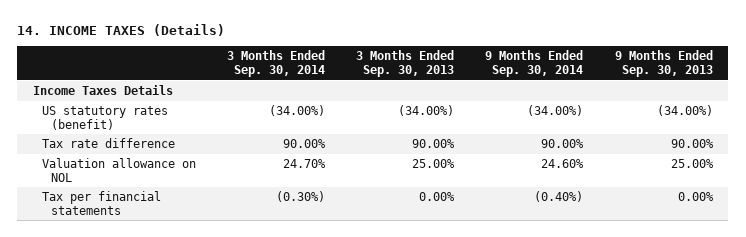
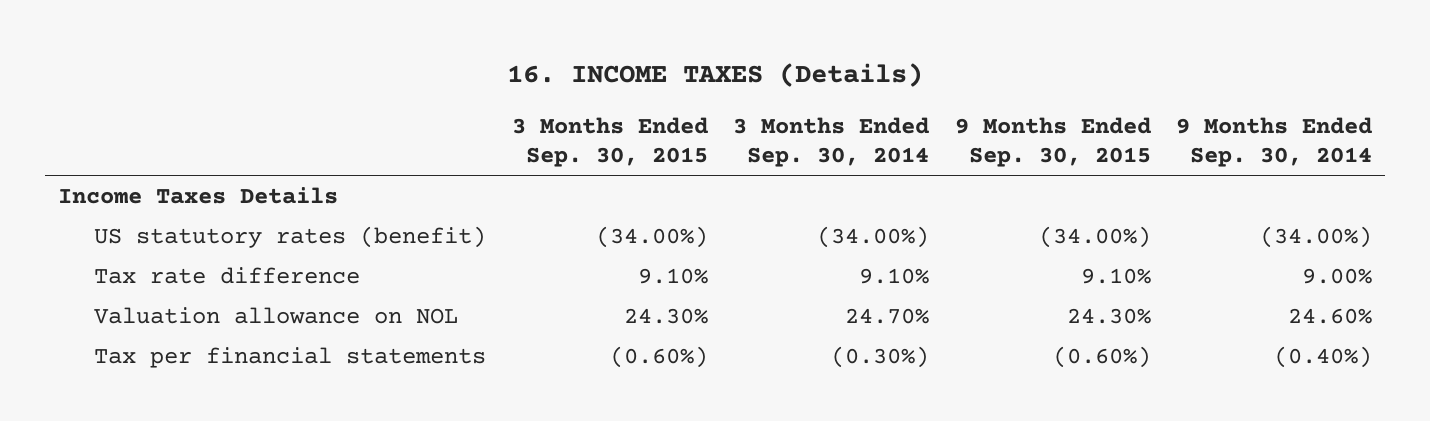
- 14. INCOME TAXES (Details)
+ 16. INCOME TAXES (Details)
- | 3 Months Ended Sep. 30, 2014 | 3 Months Ended Sep. 30, 2013 | 9 Months Ended Sep. 30, 2014 | 9 Months Ended Sep. 30, 2013
+ | 3 Months Ended Sep. 30, 2015 | 3 Months Ended Sep. 30, 2014 | 9 Months Ended Sep. 30, 2015 | 9 Months Ended Sep. 30, 2014
- Tax rate difference | 90.00% | 90.00% | 90.00% | 90.00%
+ Tax rate difference | 9.10% | 9.10% | 9.10% | 9.00%

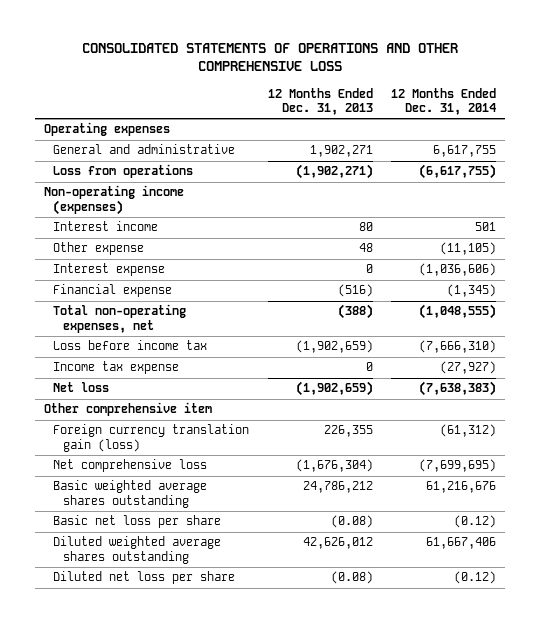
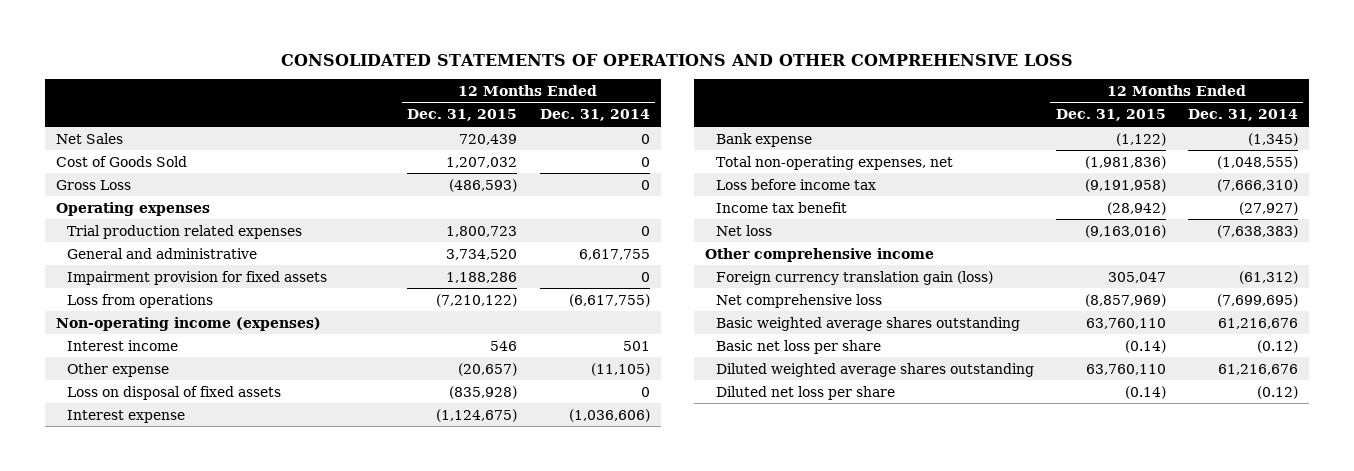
- | 12 Months Ended Dec. 31, 2013 | 12 Months Ended Dec. 31, 2014
+ | 12 Months Ended Dec. 31, 2015 | 12 Months Ended Dec. 31, 2014
+ Net Sales | 720,439 | 0
+ Cost of Goods Sold | 1,207,032 | 0
+ Gross Loss | (486,593) | 0
+ Trial production related expenses | 1,800,723 | 0
+ Impairment provision for fixed assets | 1,188,286 | 0
+ Loss on disposal of fixed assets | (835,928) | 0
- Financial expense | (516) | (1,345)
+ Bank expense | (1,122) | (1,345)
- Income tax expense | 0 | (27,927)
+ Income tax benefit | (28,942) | (27,927)
- Other comprehensive item
+ Other comprehensive income
- Diluted weighted average shares outstanding | 42,626,012 | 61,667,406
+ Diluted weighted average shares outstanding | 63,760,110 | 61,216,676

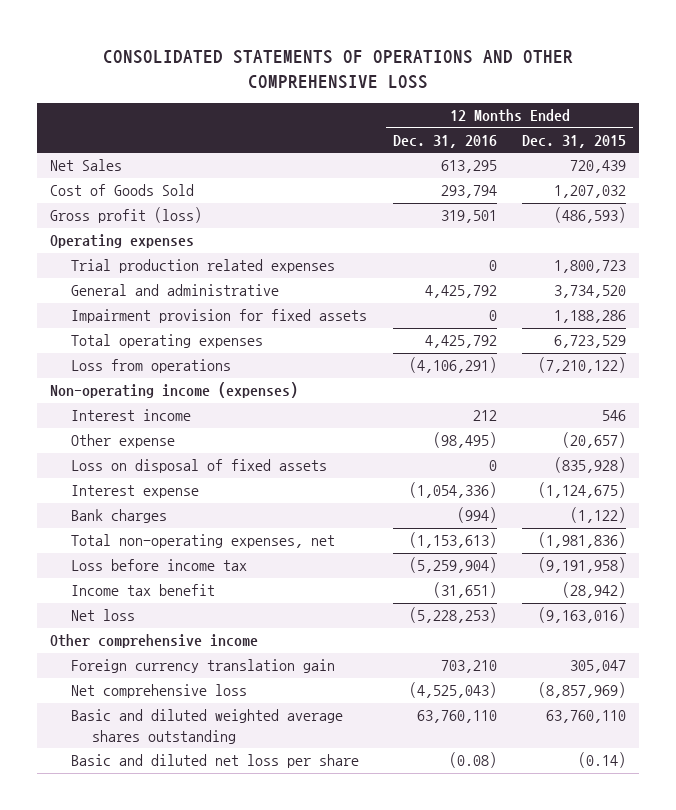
- | 12 Months Ended Dec. 31, 2015 | 12 Months Ended Dec. 31, 2014
+ | 12 Months Ended Dec. 31, 2016 | 12 Months Ended Dec. 31, 2015
- Gross Loss | (486,593) | 0
+ Gross profit (loss) | 319,501 | (486,593)
+ Total operating expenses | 4,425,792 | 6,723,529
- Bank expense | (1,122) | (1,345)
+ Bank charges | (994) | (1,122)
- Foreign currency translation gain (loss) | 305,047 | (61,312)
+ Foreign currency translation gain | 703,210 | 305,047
- Basic weighted average shares outstanding | 63,760,110 | 61,216,676
- Basic net loss per share | (0.14) | (0.12)
- Diluted weighted average shares outstanding | 63,760,110 | 61,216,676
- Diluted net loss per share | (0.14) | (0.12)
+ Basic and diluted weighted average shares outstanding | 63,760,110 | 63,760,110
+ Basic and diluted net loss per share | (0.08) | (0.14)

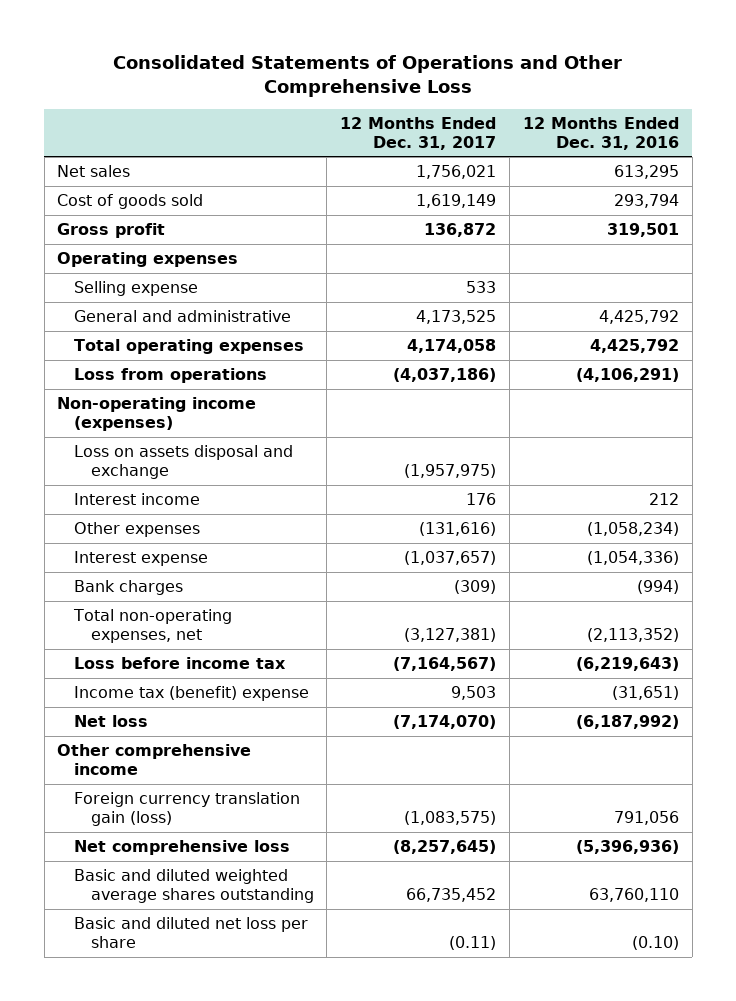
- CONSOLIDATED STATEMENTS OF OPERATIONS AND OTHER COMPREHENSIVE LOSS
+ Consolidated Statements of Operations and Other Comprehensive Loss
- | 12 Months Ended Dec. 31, 2016 | 12 Months Ended Dec. 31, 2015
+ | 12 Months Ended Dec. 31, 2017 | 12 Months Ended Dec. 31, 2016
- Net Sales | 613,295 | 720,439
- Cost of Goods Sold | 293,794 | 1,207,032
- Gross profit (loss) | 319,501 | (486,593)
+ Net sales | 1,756,021 | 613,295
+ Cost of goods sold | 1,619,149 | 293,794
+ Gross profit | 136,872 | 319,501
- Trial production related expenses | 0 | 1,800,723
+ Selling expense | 533 |
- Impairment provision for fixed assets | 0 | 1,188,286
+ Loss on assets disposal and exchange | (1,957,975) |
- Other expense | (98,495) | (20,657)
- Loss on disposal of fixed assets | 0 | (835,928)
+ Other expenses | (131,616) | (1,058,234)
- Total non-operating expenses, net | (1,153,613) | (1,981,836)
- Loss before income tax | (5,259,904) | (9,191,958)
- Income tax benefit | (31,651) | (28,942)
- Net loss | (5,228,253) | (9,163,016)
+ Total non-operating expenses, net | (3,127,381) | (2,113,352)
+ Loss before income tax | (7,164,567) | (6,219,643)
+ Income tax (benefit) expense | 9,503 | (31,651)
+ Net loss | (7,174,070) | (6,187,992)
- Foreign currency translation gain | 703,210 | 305,047
- Net comprehensive loss | (4,525,043) | (8,857,969)
+ Foreign currency translation gain (loss) | (1,083,575) | 791,056
+ Net comprehensive loss | (8,257,645) | (5,396,936)
- Basic and diluted net loss per share | (0.08) | (0.14)
+ Basic and diluted net loss per share | (0.11) | (0.10)

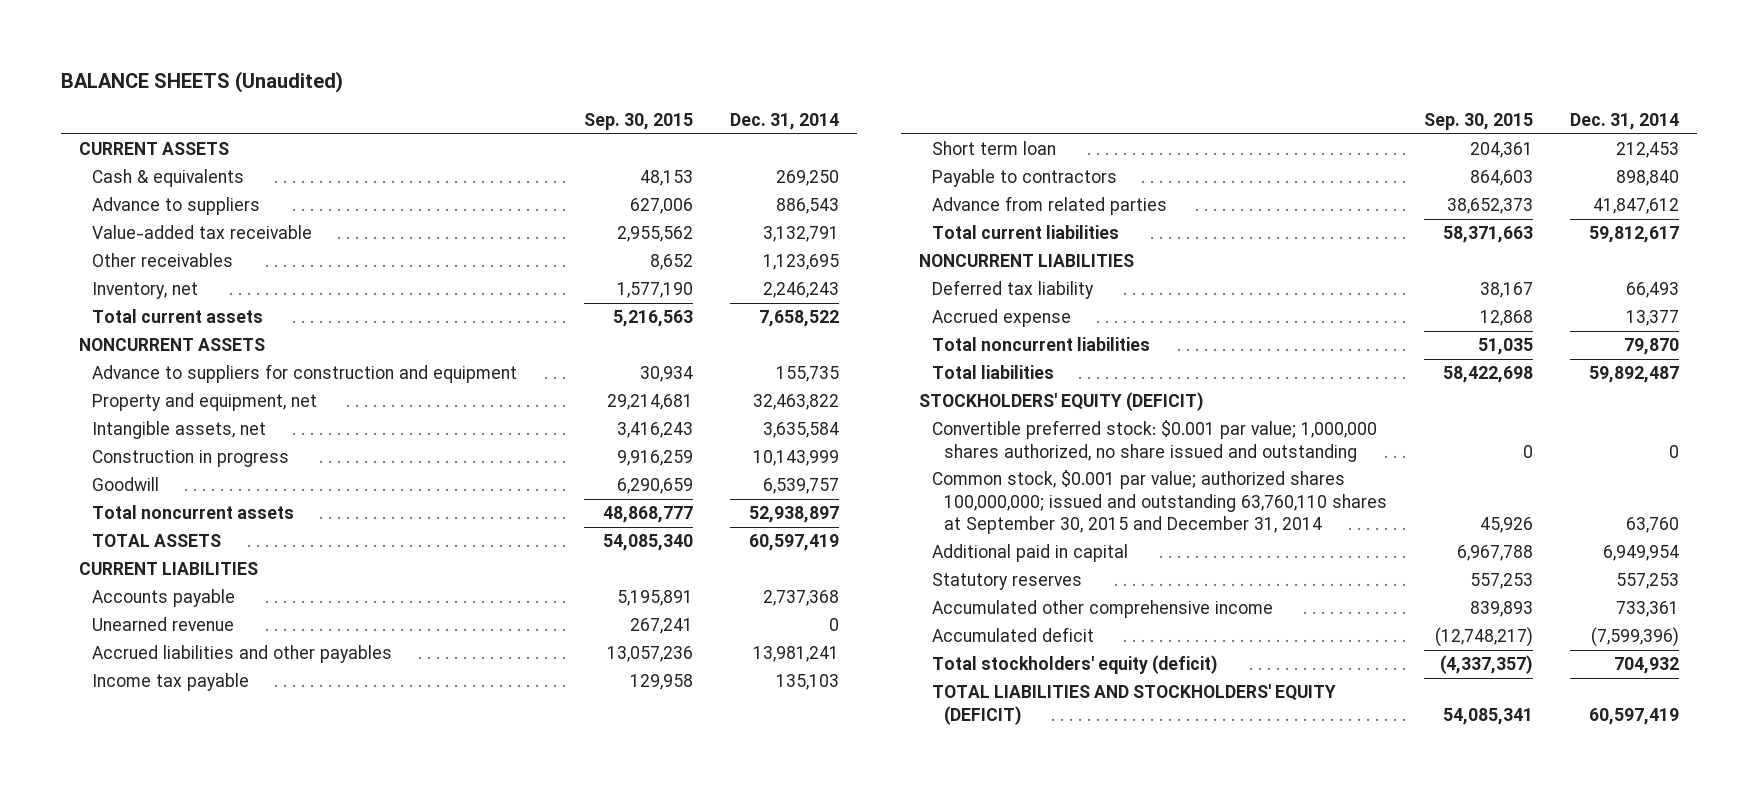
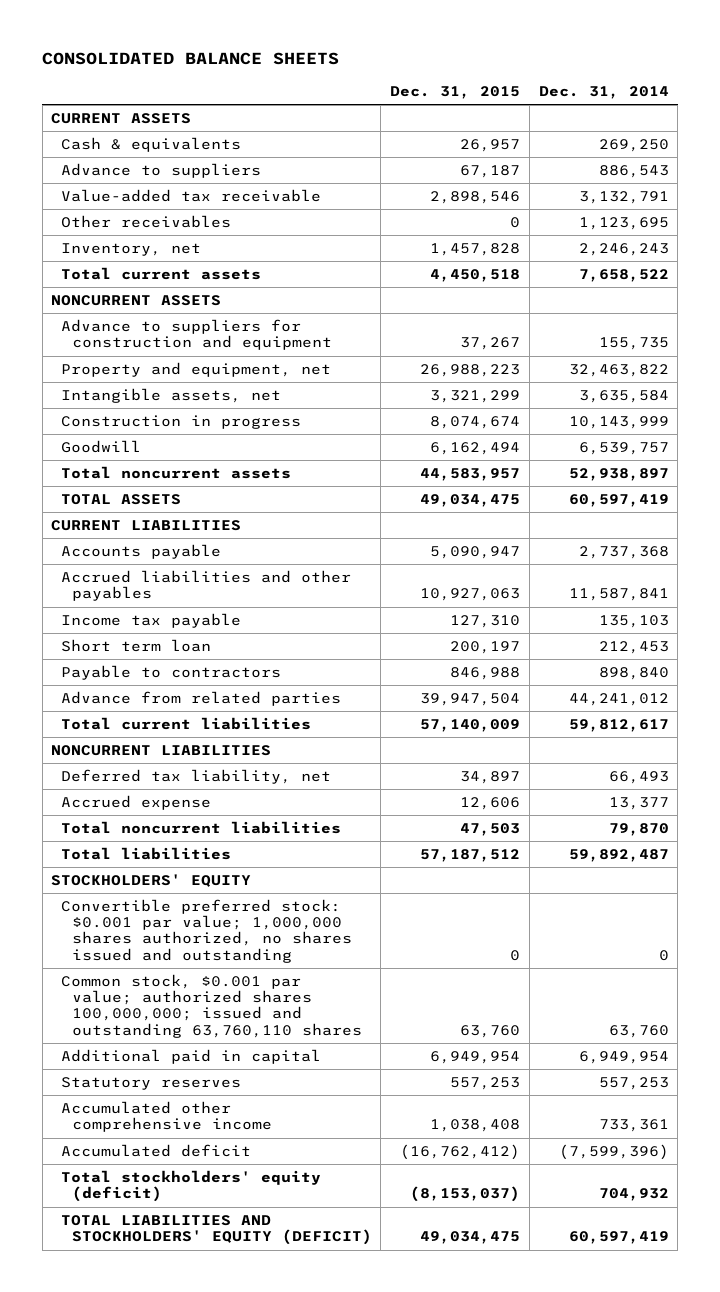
- BALANCE SHEETS (Unaudited)
+ CONSOLIDATED BALANCE SHEETS
- | Sep. 30, 2015 | Dec. 31, 2014
+ | Dec. 31, 2015 | Dec. 31, 2014
- Unearned revenue | 267,241 | 0
- Accrued liabilities and other payables | 13,057,236 | 13,981,241
+ Accrued liabilities and other payables | 10,927,063 | 11,587,841
- Advance from related parties | 38,652,373 | 41,847,612
+ Advance from related parties | 39,947,504 | 44,241,012
- Deferred tax liability | 38,167 | 66,493
+ Deferred tax liability, net | 34,897 | 66,493
- STOCKHOLDERS' EQUITY (DEFICIT)
- Convertible preferred stock: $0.001 par value; 1,000,000 shares authorized, no share issued and outstanding | 0 | 0
- Common stock, $0.001 par value; authorized shares 100,000,000; issued and outstanding 63,760,110 shares at September 30, 2015 and December 31, 2014 | 45,926 | 63,760
+ STOCKHOLDERS' EQUITY
+ Convertible preferred stock: $0.001 par value; 1,000,000 shares authorized, no shares issued and outstanding | 0 | 0
+ Common stock, $0.001 par value; authorized shares 100,000,000; issued and outstanding 63,760,110 shares | 63,760 | 63,760

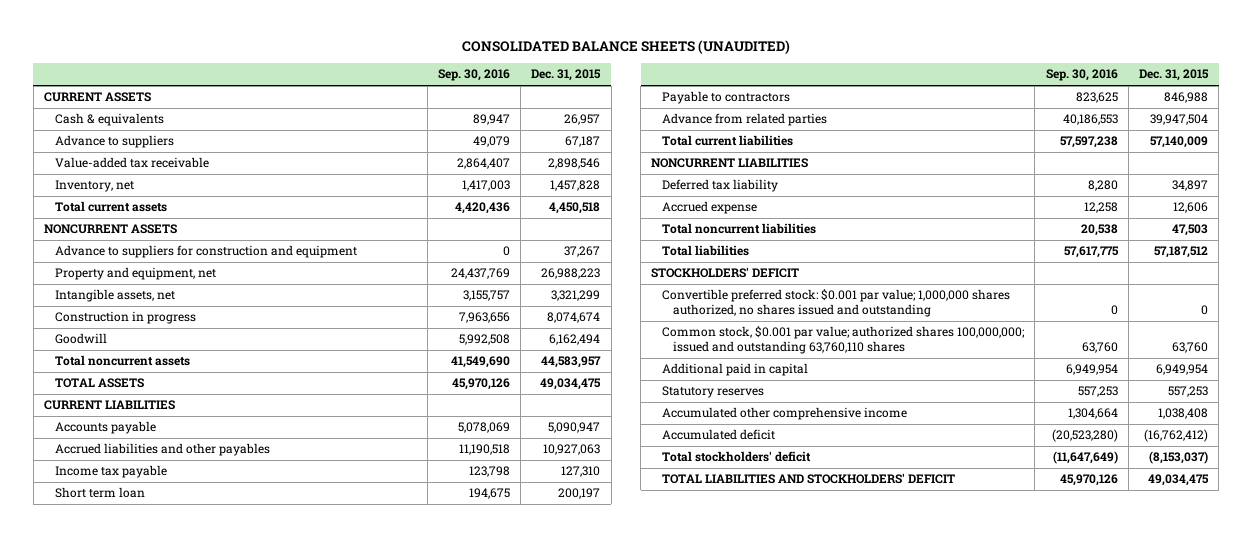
- CONSOLIDATED BALANCE SHEETS
+ CONSOLIDATED BALANCE SHEETS (UNAUDITED)
- | Dec. 31, 2015 | Dec. 31, 2014
+ | Sep. 30, 2016 | Dec. 31, 2015
- Other receivables | 0 | 1,123,695
- Deferred tax liability, net | 34,897 | 66,493
+ Deferred tax liability | 8,280 | 34,897
- STOCKHOLDERS' EQUITY
+ STOCKHOLDERS' DEFICIT
- Total stockholders' equity (deficit) | (8,153,037) | 704,932
- TOTAL LIABILITIES AND STOCKHOLDERS' EQUITY (DEFICIT) | 49,034,475 | 60,597,419
+ Total stockholders' deficit | (11,647,649) | (8,153,037)
+ TOTAL LIABILITIES AND STOCKHOLDERS' DEFICIT | 45,970,126 | 49,034,475

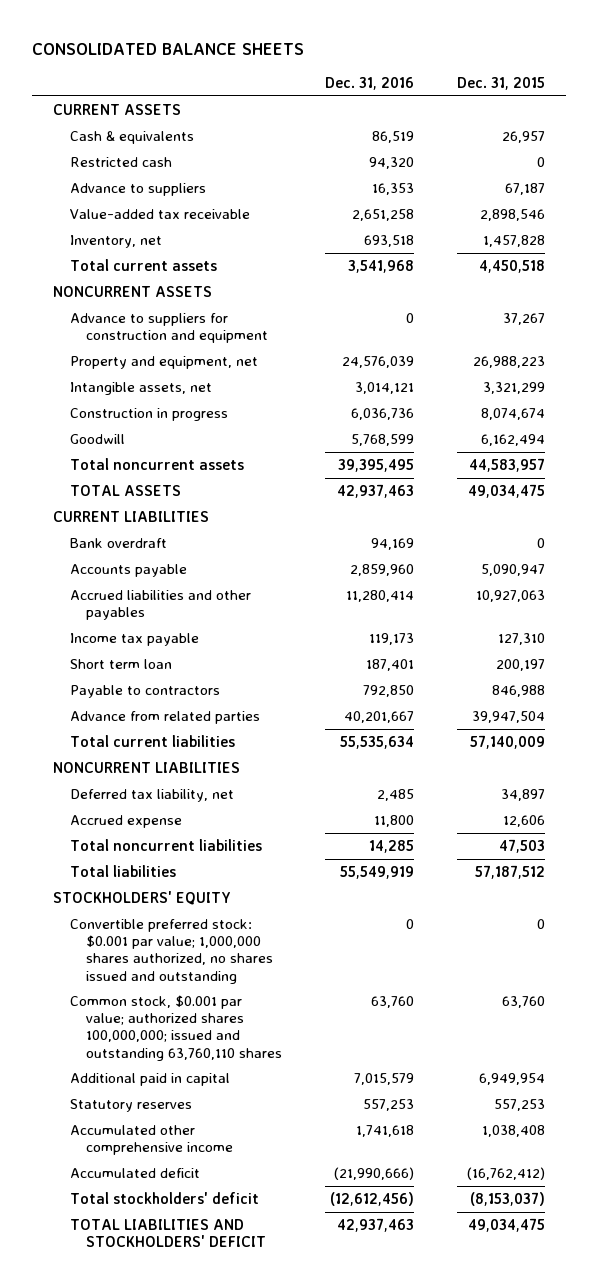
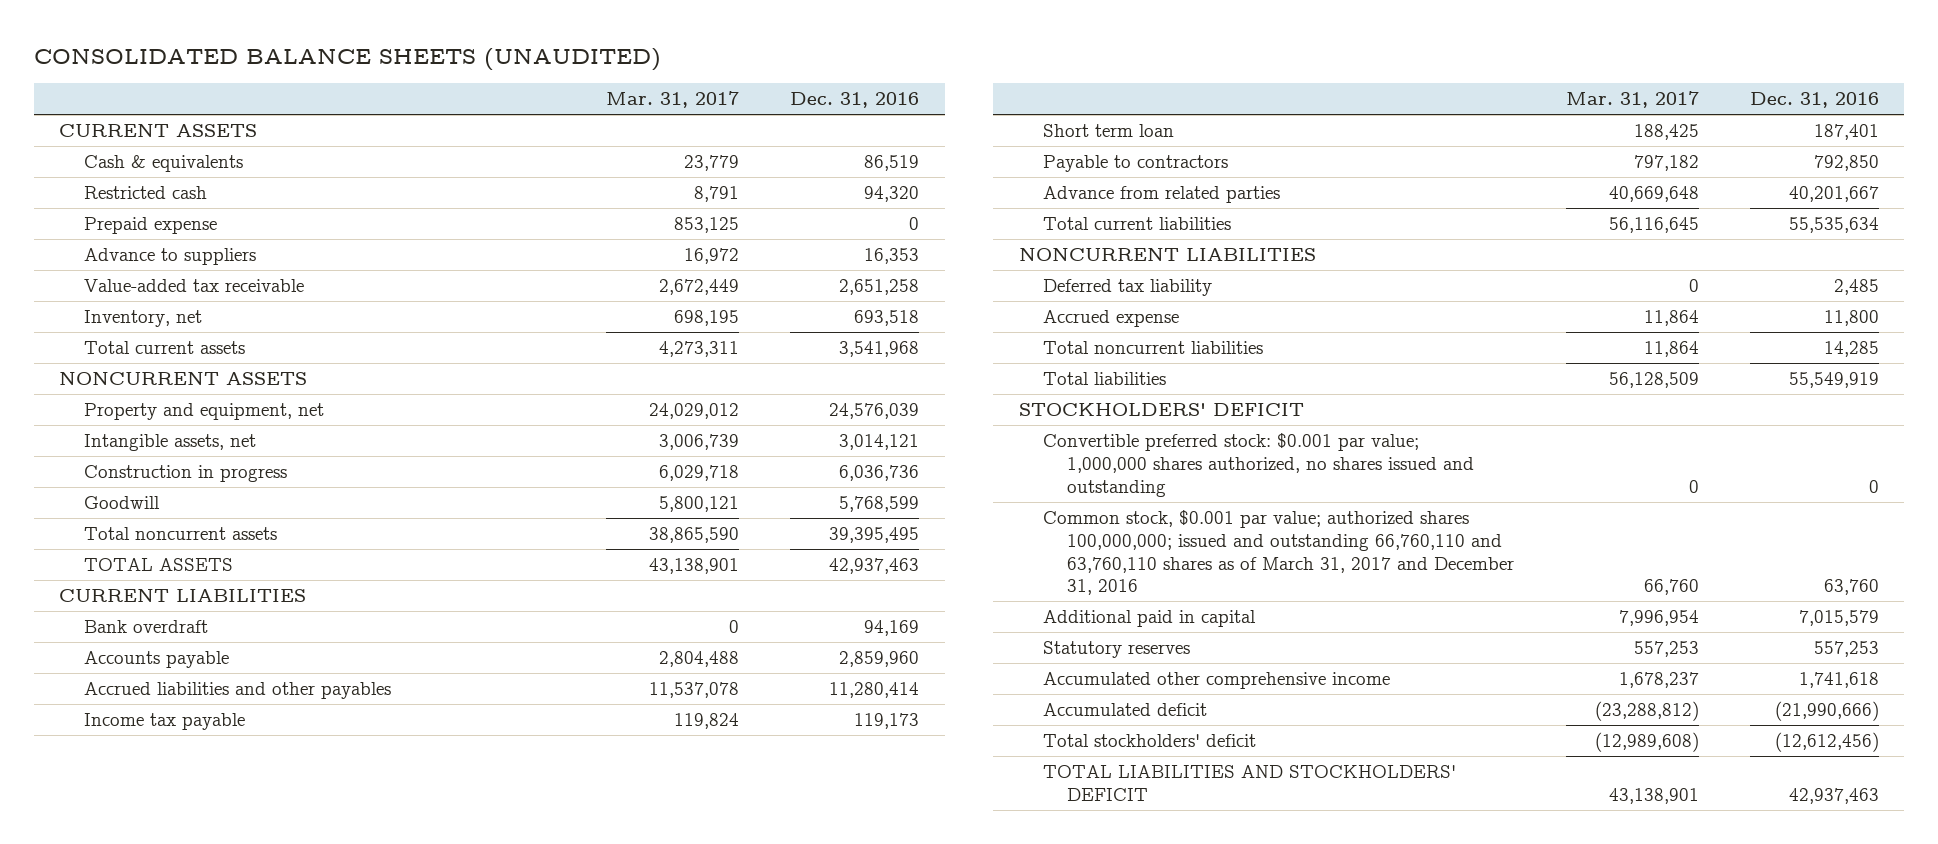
- CONSOLIDATED BALANCE SHEETS
+ CONSOLIDATED BALANCE SHEETS (UNAUDITED)
- | Dec. 31, 2016 | Dec. 31, 2015
+ | Mar. 31, 2017 | Dec. 31, 2016
+ Prepaid expense | 853,125 | 0
- Advance to suppliers for construction and equipment | 0 | 37,267
- Deferred tax liability, net | 2,485 | 34,897
+ Deferred tax liability | 0 | 2,485
- STOCKHOLDERS' EQUITY
+ STOCKHOLDERS' DEFICIT
- Common stock, $0.001 par value; authorized shares 100,000,000; issued and outstanding 63,760,110 shares | 63,760 | 63,760
+ Common stock, $0.001 par value; authorized shares 100,000,000; issued and outstanding 66,760,110 and 63,760,110 shares as of March 31, 2017 and December 31, 2016 | 66,760 | 63,760

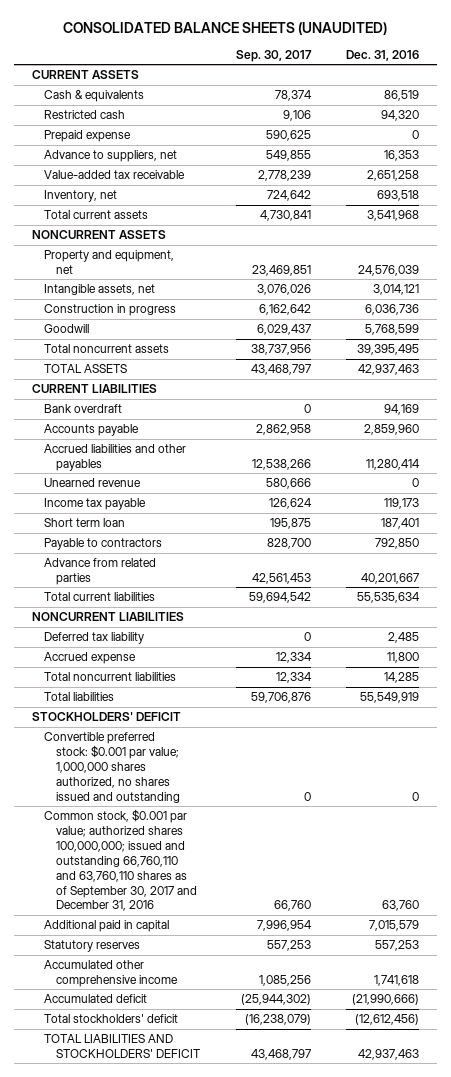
- | Mar. 31, 2017 | Dec. 31, 2016
+ | Sep. 30, 2017 | Dec. 31, 2016
- Advance to suppliers | 16,972 | 16,353
+ Advance to suppliers, net | 549,855 | 16,353
+ Unearned revenue | 580,666 | 0
- Common stock, $0.001 par value; authorized shares 100,000,000; issued and outstanding 66,760,110 and 63,760,110 shares as of March 31, 2017 and December 31, 2016 | 66,760 | 63,760
+ Common stock, $0.001 par value; authorized shares 100,000,000; issued and outstanding 66,760,110 and 63,760,110 shares as of September 30, 2017 and December 31, 2016 | 66,760 | 63,760

